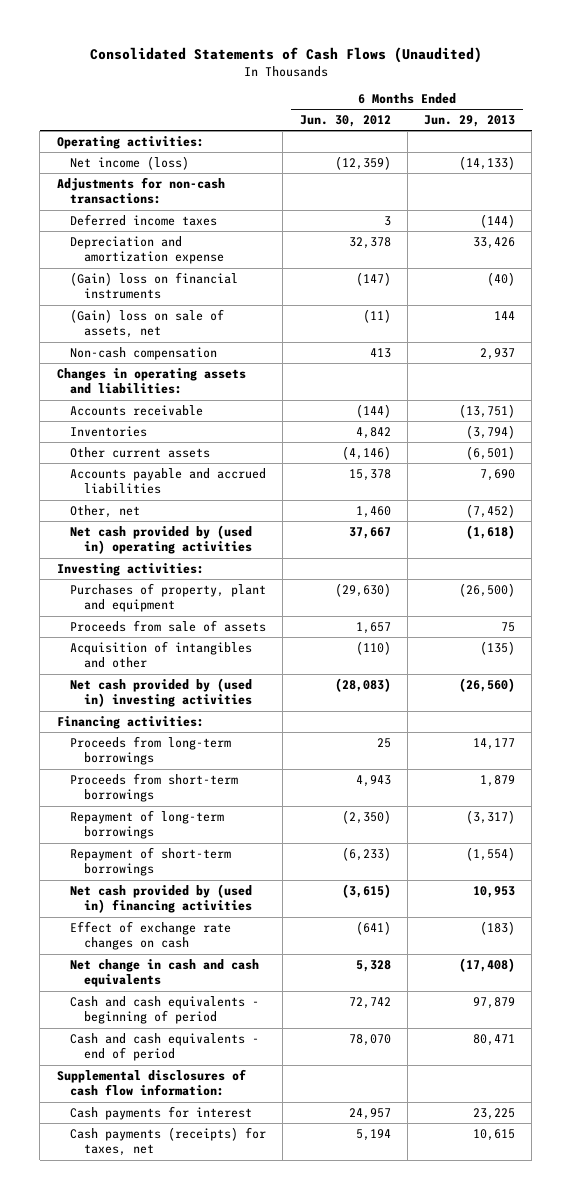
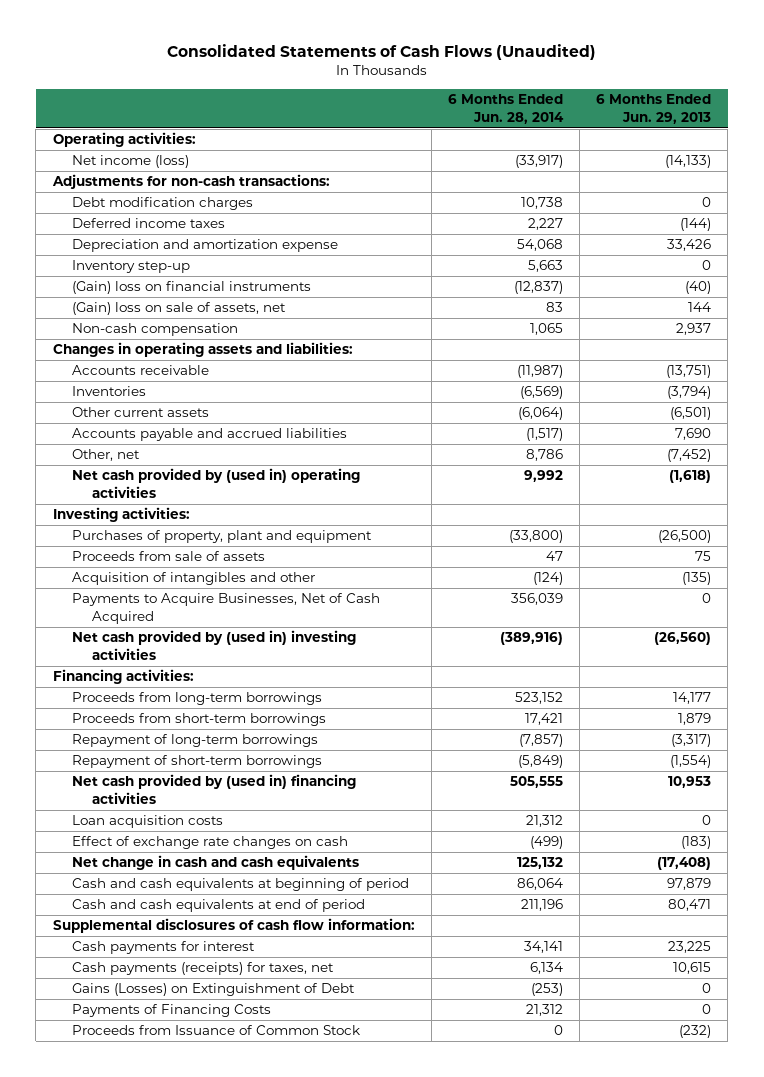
- | 6 Months Ended Jun. 30, 2012 | 6 Months Ended Jun. 29, 2013
+ | 6 Months Ended Jun. 28, 2014 | 6 Months Ended Jun. 29, 2013
+ Debt modification charges | 10,738 | 0
+ Inventory step-up | 5,663 | 0
+ Payments to Acquire Businesses, Net of Cash Acquired | 356,039 | 0
+ Loan acquisition costs | 21,312 | 0
- Cash and cash equivalents - beginning of period | 72,742 | 97,879
- Cash and cash equivalents - end of period | 78,070 | 80,471
+ Cash and cash equivalents at beginning of period | 86,064 | 97,879
+ Cash and cash equivalents at end of period | 211,196 | 80,471
+ Gains (Losses) on Extinguishment of Debt | (253) | 0
+ Payments of Financing Costs | 21,312 | 0
+ Proceeds from Issuance of Common Stock | 0 | (232)

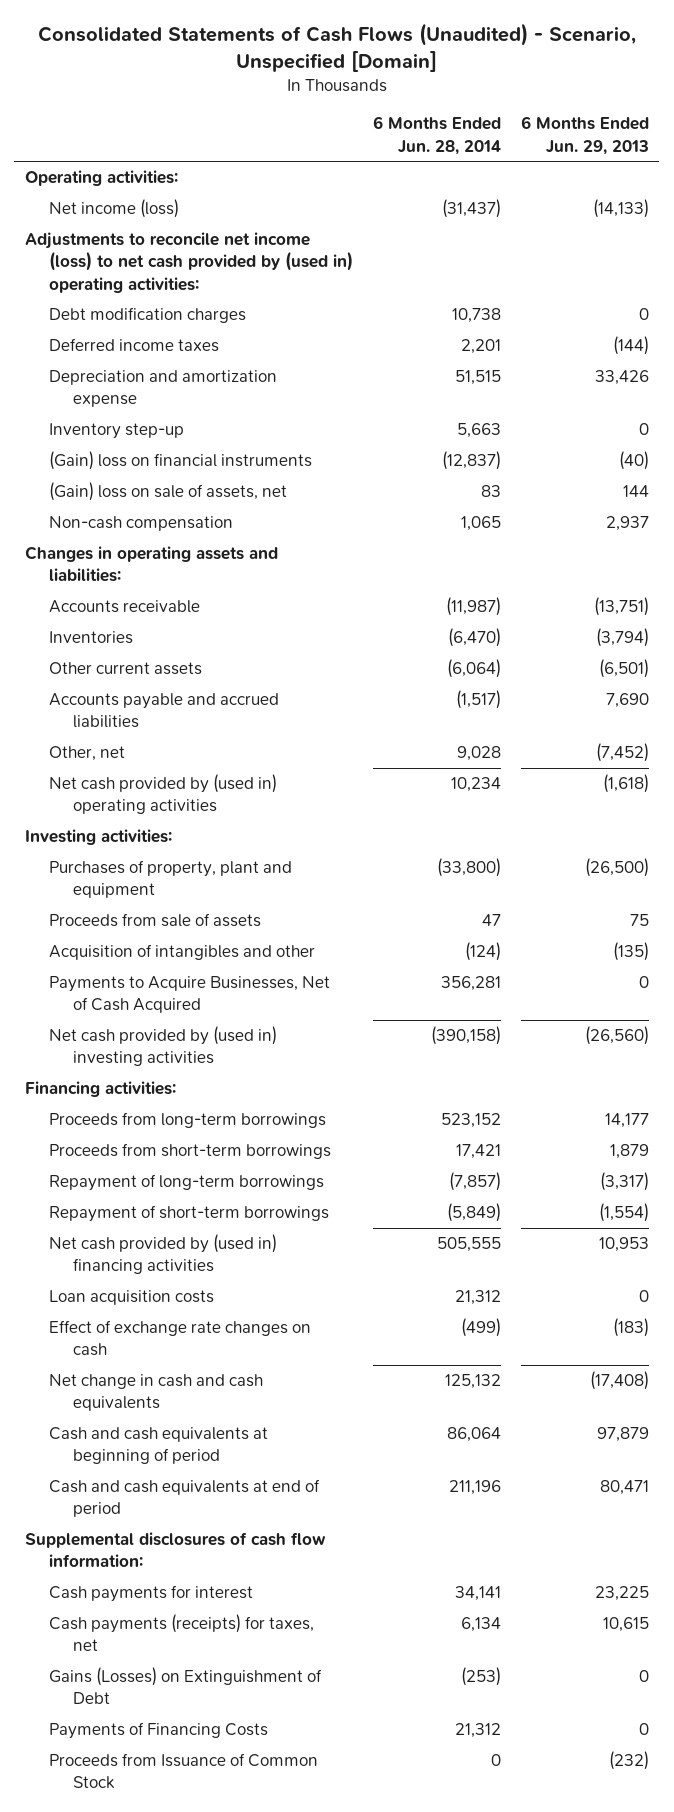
- Consolidated Statements of Cash Flows (Unaudited)
+ Consolidated Statements of Cash Flows (Unaudited) - Scenario, Unspecified [Domain]
- Net income (loss) | (33,917) | (14,133)
- Adjustments for non-cash transactions:
+ Net income (loss) | (31,437) | (14,133)
+ Adjustments to reconcile net income (loss) to net cash provided by (used in) operating activities:
- Deferred income taxes | 2,227 | (144)
- Depreciation and amortization expense | 54,068 | 33,426
+ Deferred income taxes | 2,201 | (144)
+ Depreciation and amortization expense | 51,515 | 33,426
- Inventories | (6,569) | (3,794)
+ Inventories | (6,470) | (3,794)
- Other, net | 8,786 | (7,452)
- Net cash provided by (used in) operating activities | 9,992 | (1,618)
+ Other, net | 9,028 | (7,452)
+ Net cash provided by (used in) operating activities | 10,234 | (1,618)
- Payments to Acquire Businesses, Net of Cash Acquired | 356,039 | 0
- Net cash provided by (used in) investing activities | (389,916) | (26,560)
+ Payments to Acquire Businesses, Net of Cash Acquired | 356,281 | 0
+ Net cash provided by (used in) investing activities | (390,158) | (26,560)

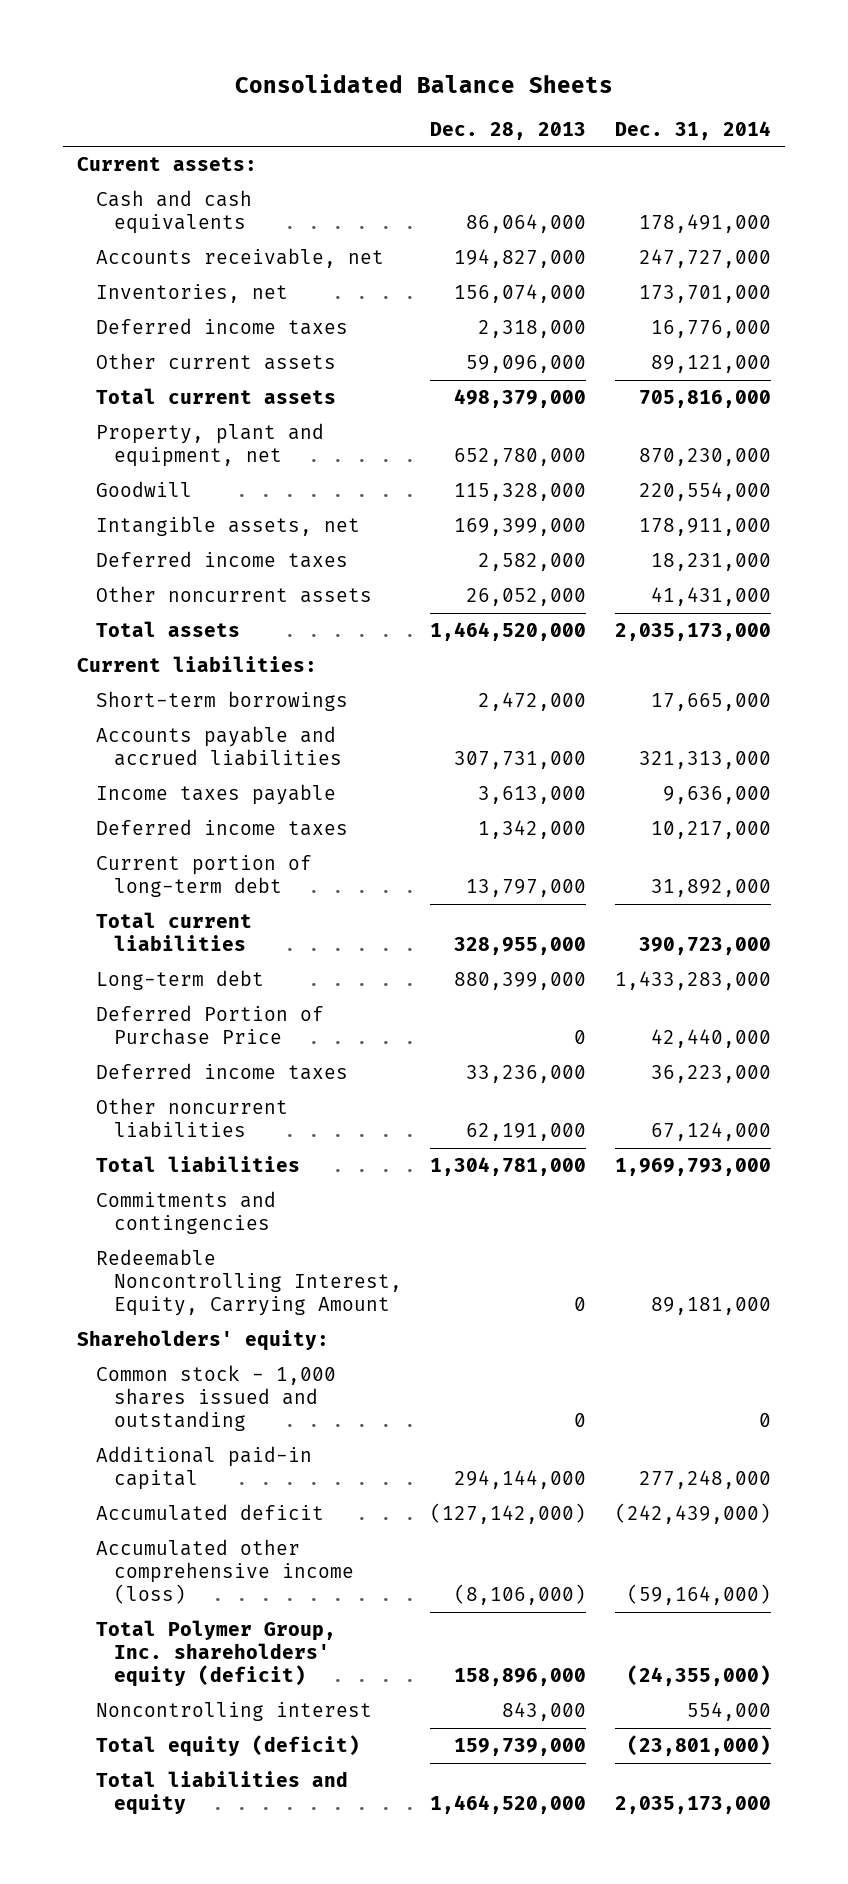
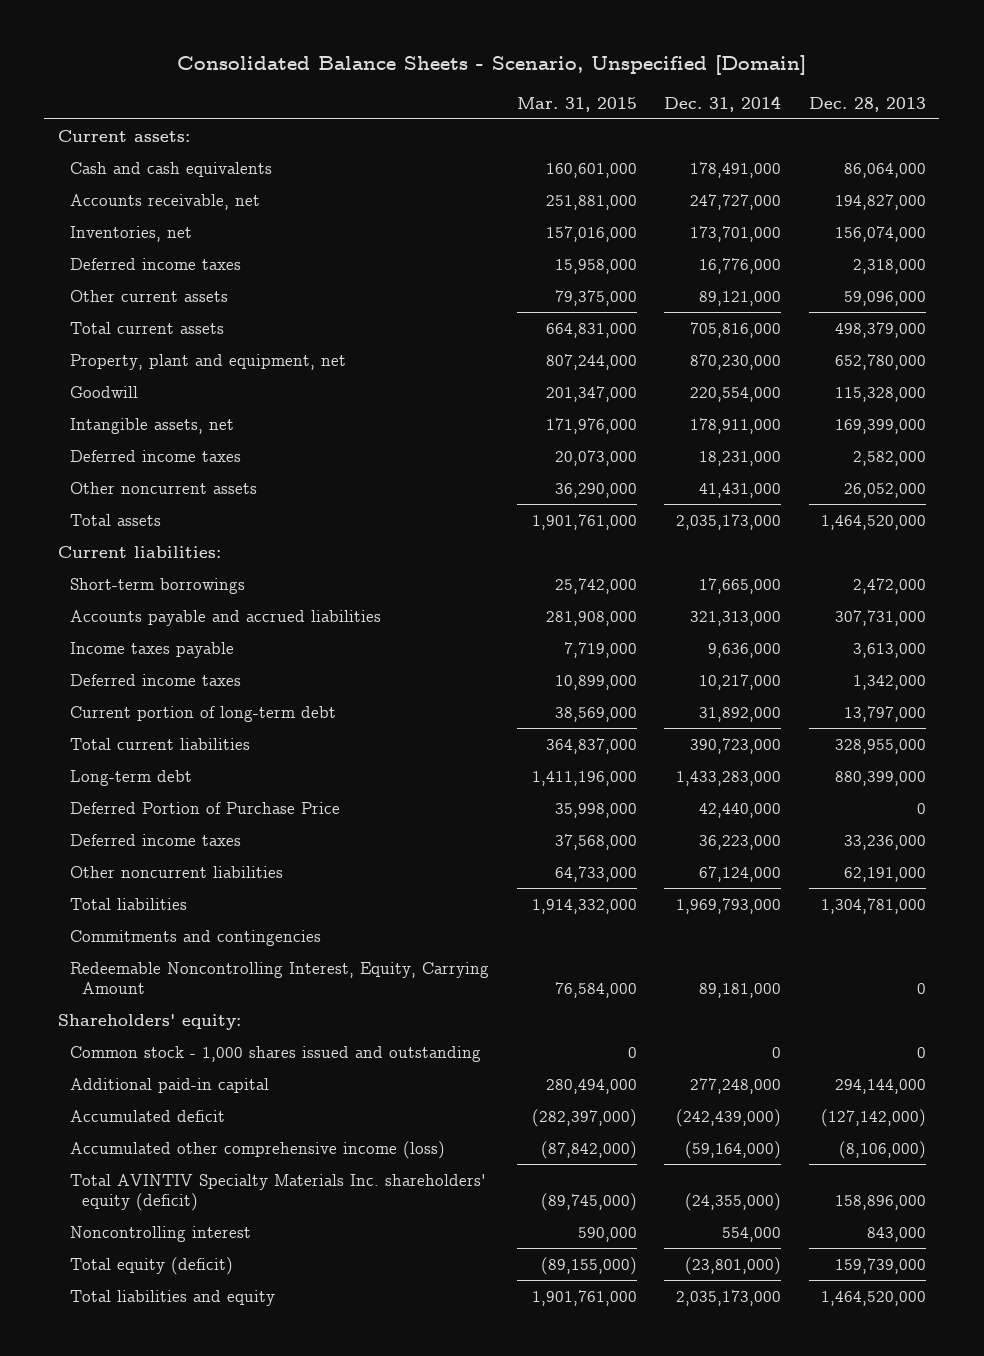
- Consolidated Balance Sheets
+ Consolidated Balance Sheets - Scenario, Unspecified [Domain]
- | Dec. 28, 2013 | Dec. 31, 2014
+ | Mar. 31, 2015 | Dec. 31, 2014 | Dec. 28, 2013
- Total Polymer Group, Inc. shareholders' equity (deficit) | 158,896,000 | (24,355,000)
+ Total AVINTIV Specialty Materials Inc. shareholders' equity (deficit) | (89,745,000) | (24,355,000) | 158,896,000

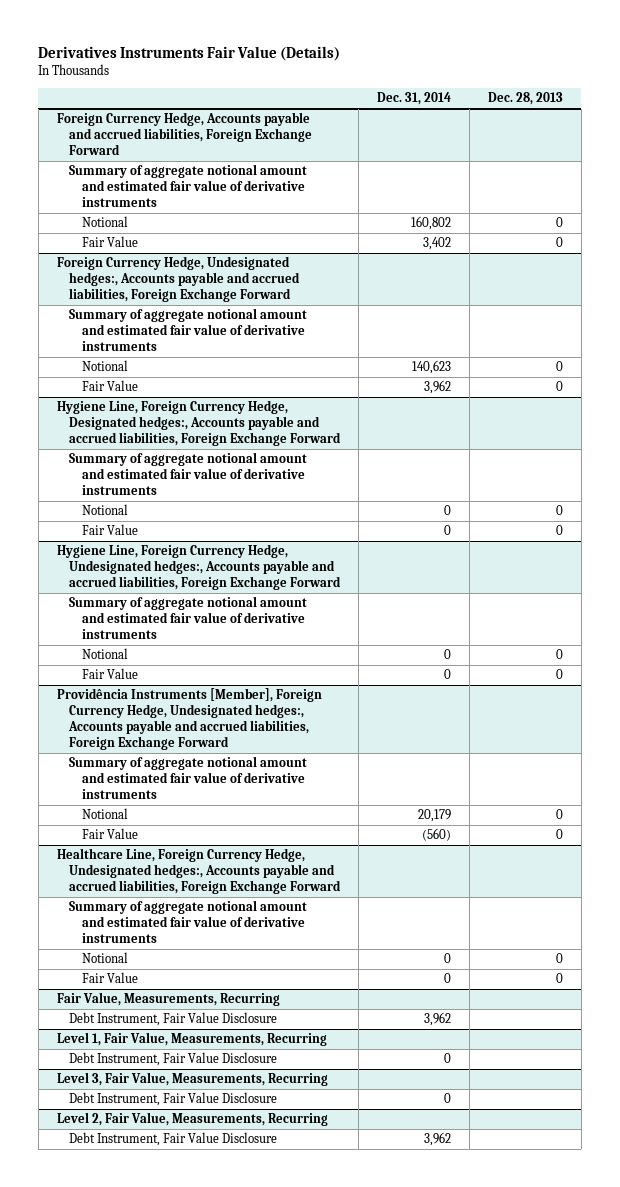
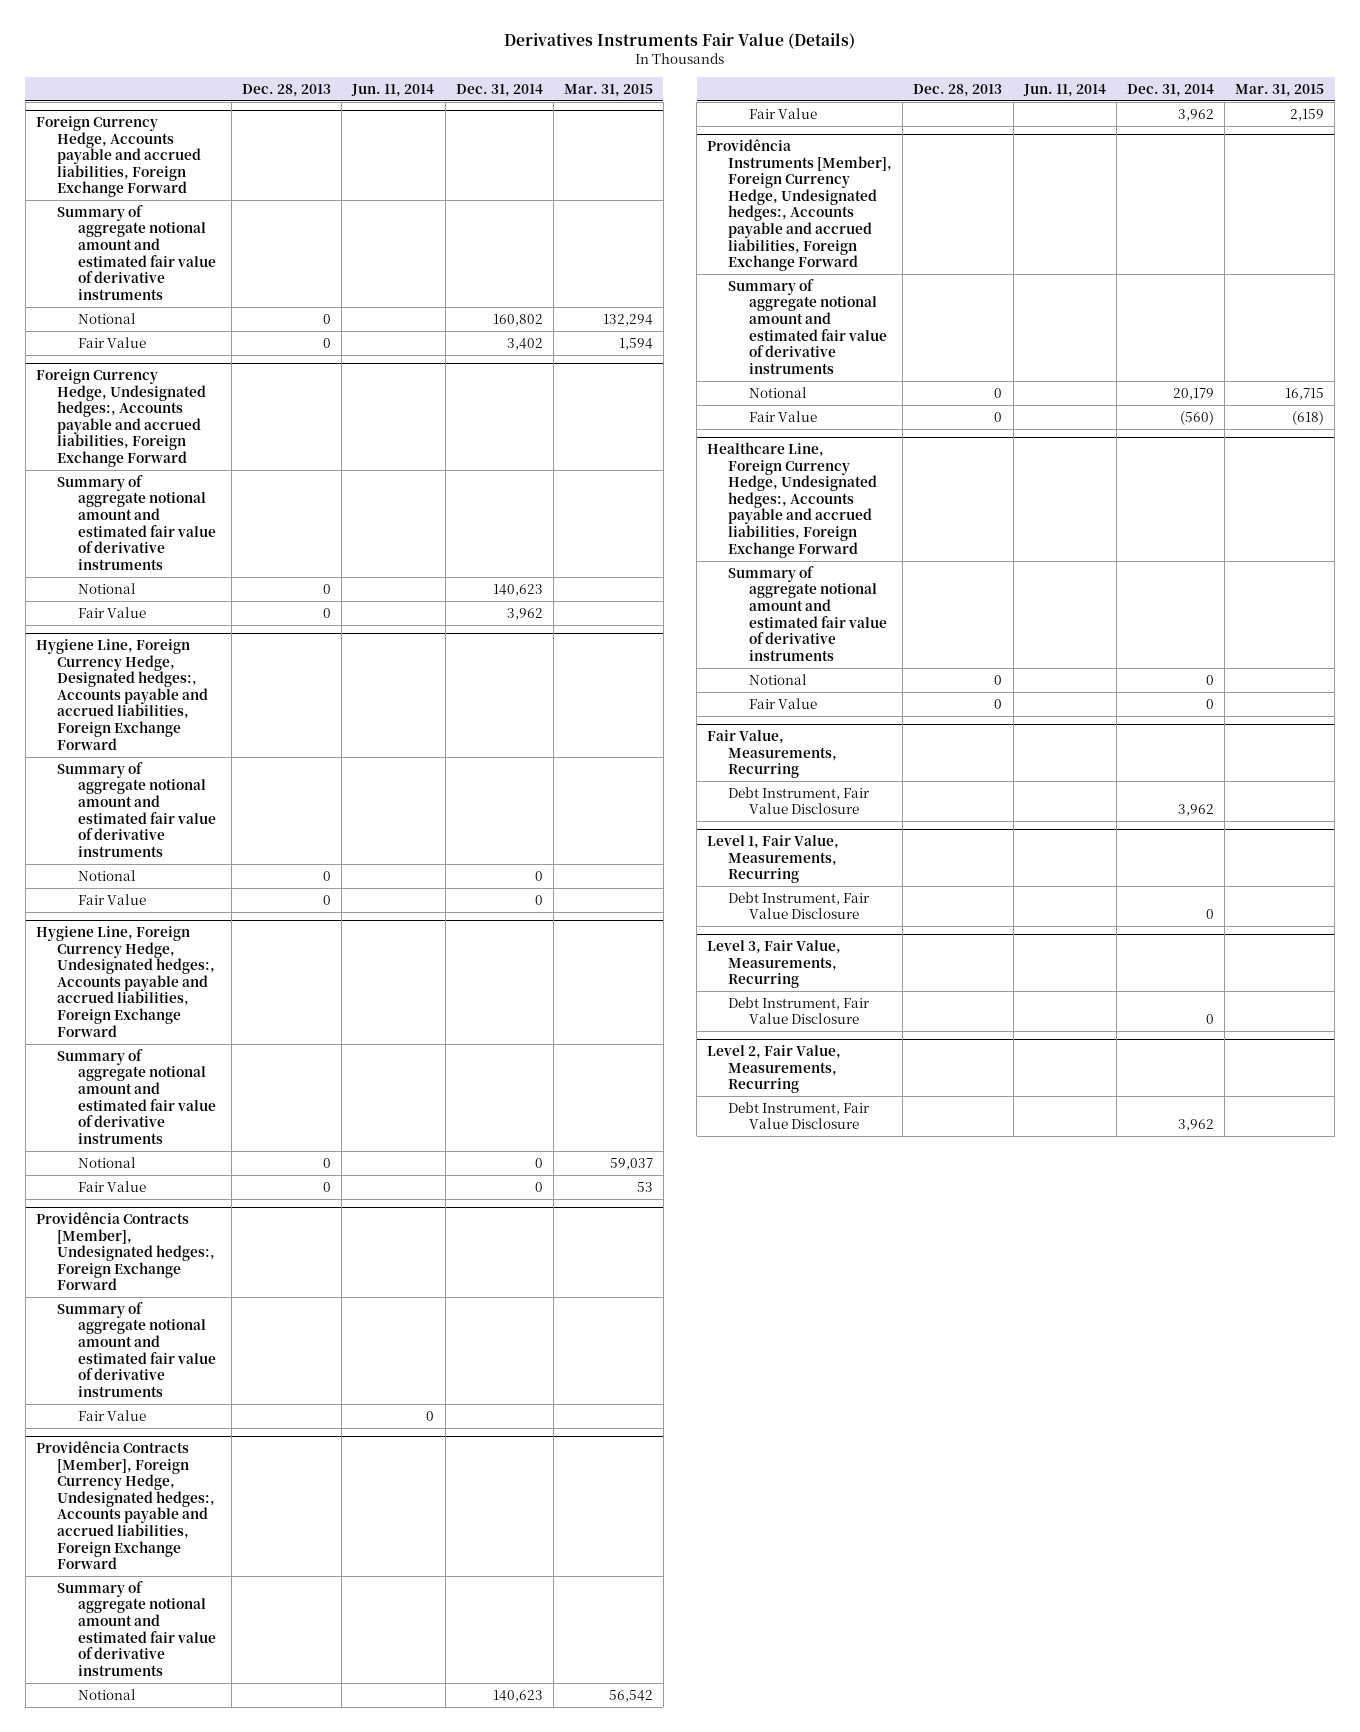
- | Dec. 31, 2014 | Dec. 28, 2013
+ | Dec. 28, 2013 | Jun. 11, 2014 | Dec. 31, 2014 | Mar. 31, 2015
+ Providência Contracts [Member], Undesignated hedges:, Foreign Exchange Forward
+ Summary of aggregate notional amount and estimated fair value of derivative instruments
+ Fair Value | | 0 | |
+ Providência Contracts [Member], Foreign Currency Hedge, Undesignated hedges:, Accounts payable and accrued liabilities, Foreign Exchange Forward
+ Summary of aggregate notional amount and estimated fair value of derivative instruments
+ Notional | | | 140,623 | 56,542
+ Fair Value | | | 3,962 | 2,159

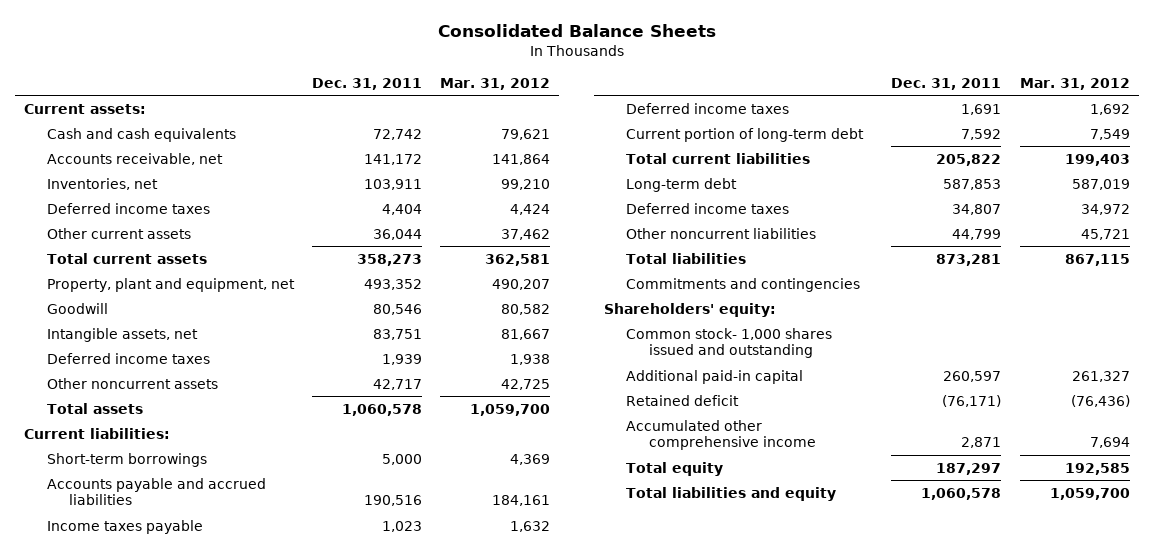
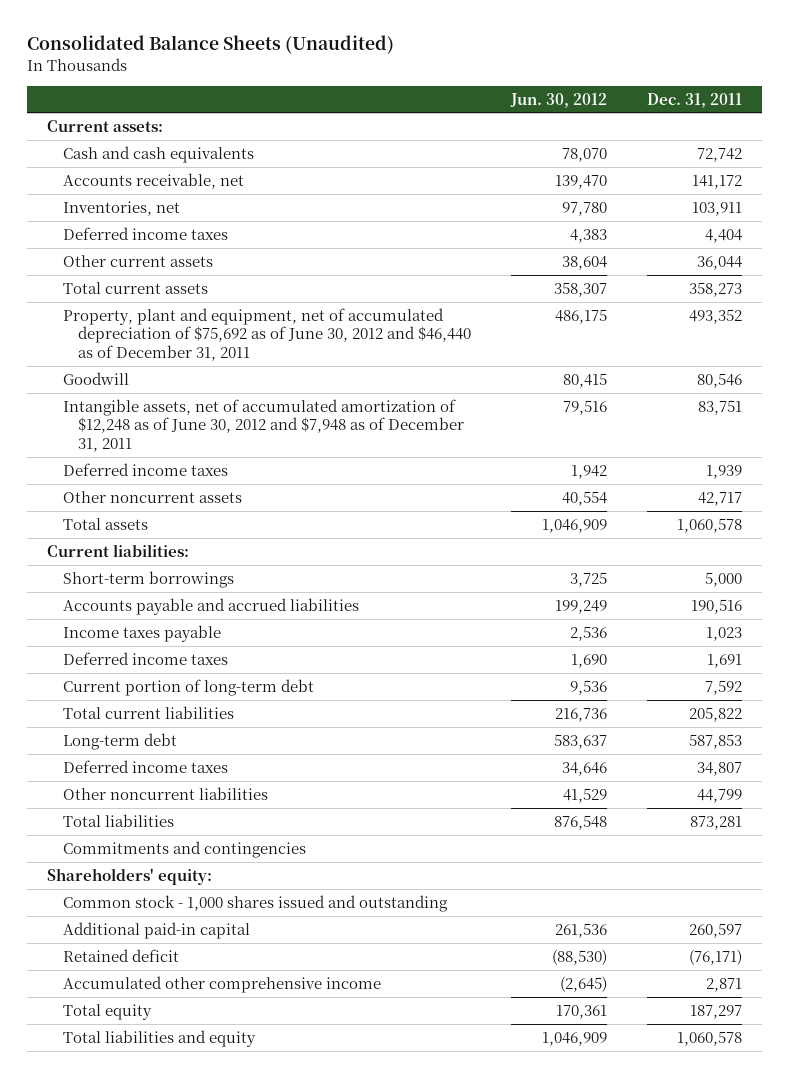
- Consolidated Balance Sheets
+ Consolidated Balance Sheets (Unaudited)
- | Dec. 31, 2011 | Mar. 31, 2012
+ | Jun. 30, 2012 | Dec. 31, 2011
- Property, plant and equipment, net | 493,352 | 490,207
+ Property, plant and equipment, net of accumulated depreciation of $75,692 as of June 30, 2012 and $46,440 as of December 31, 2011 | 486,175 | 493,352
- Intangible assets, net | 83,751 | 81,667
+ Intangible assets, net of accumulated amortization of $12,248 as of June 30, 2012 and $7,948 as of December 31, 2011 | 79,516 | 83,751
- Common stock- 1,000 shares issued and outstanding
+ Common stock - 1,000 shares issued and outstanding

